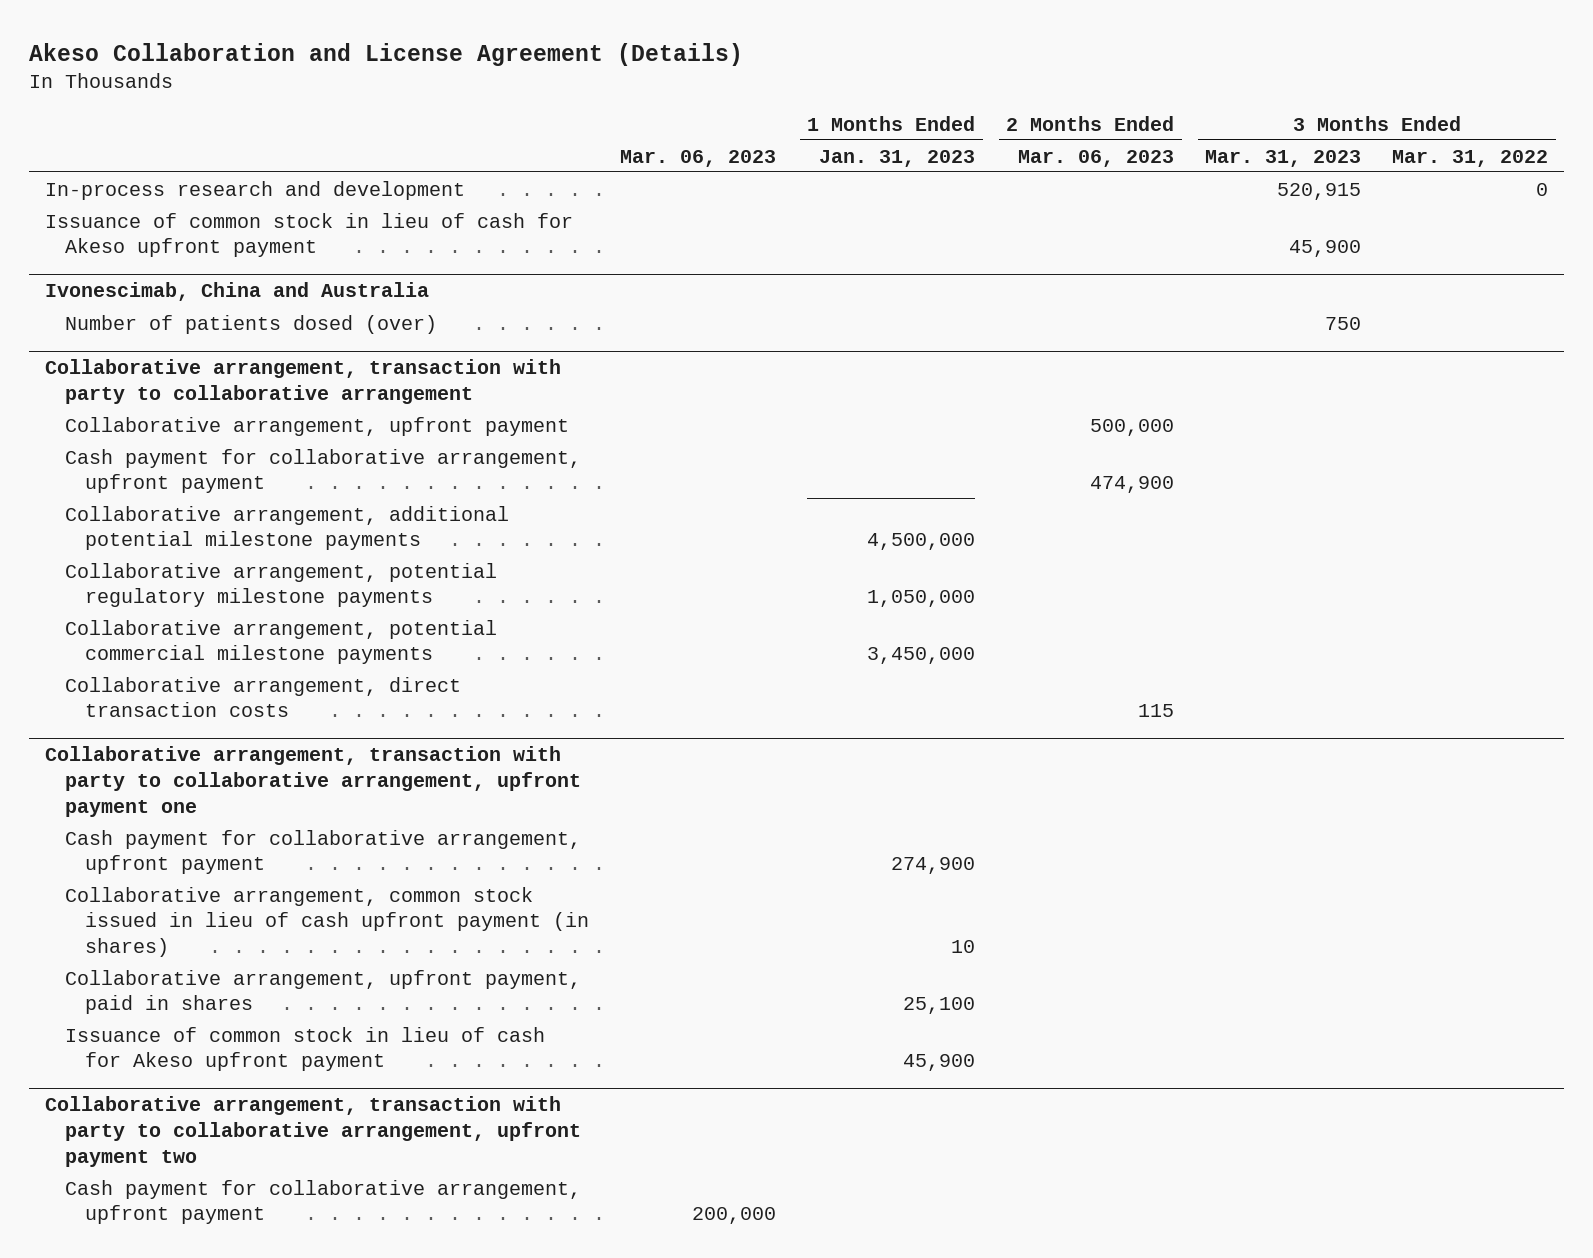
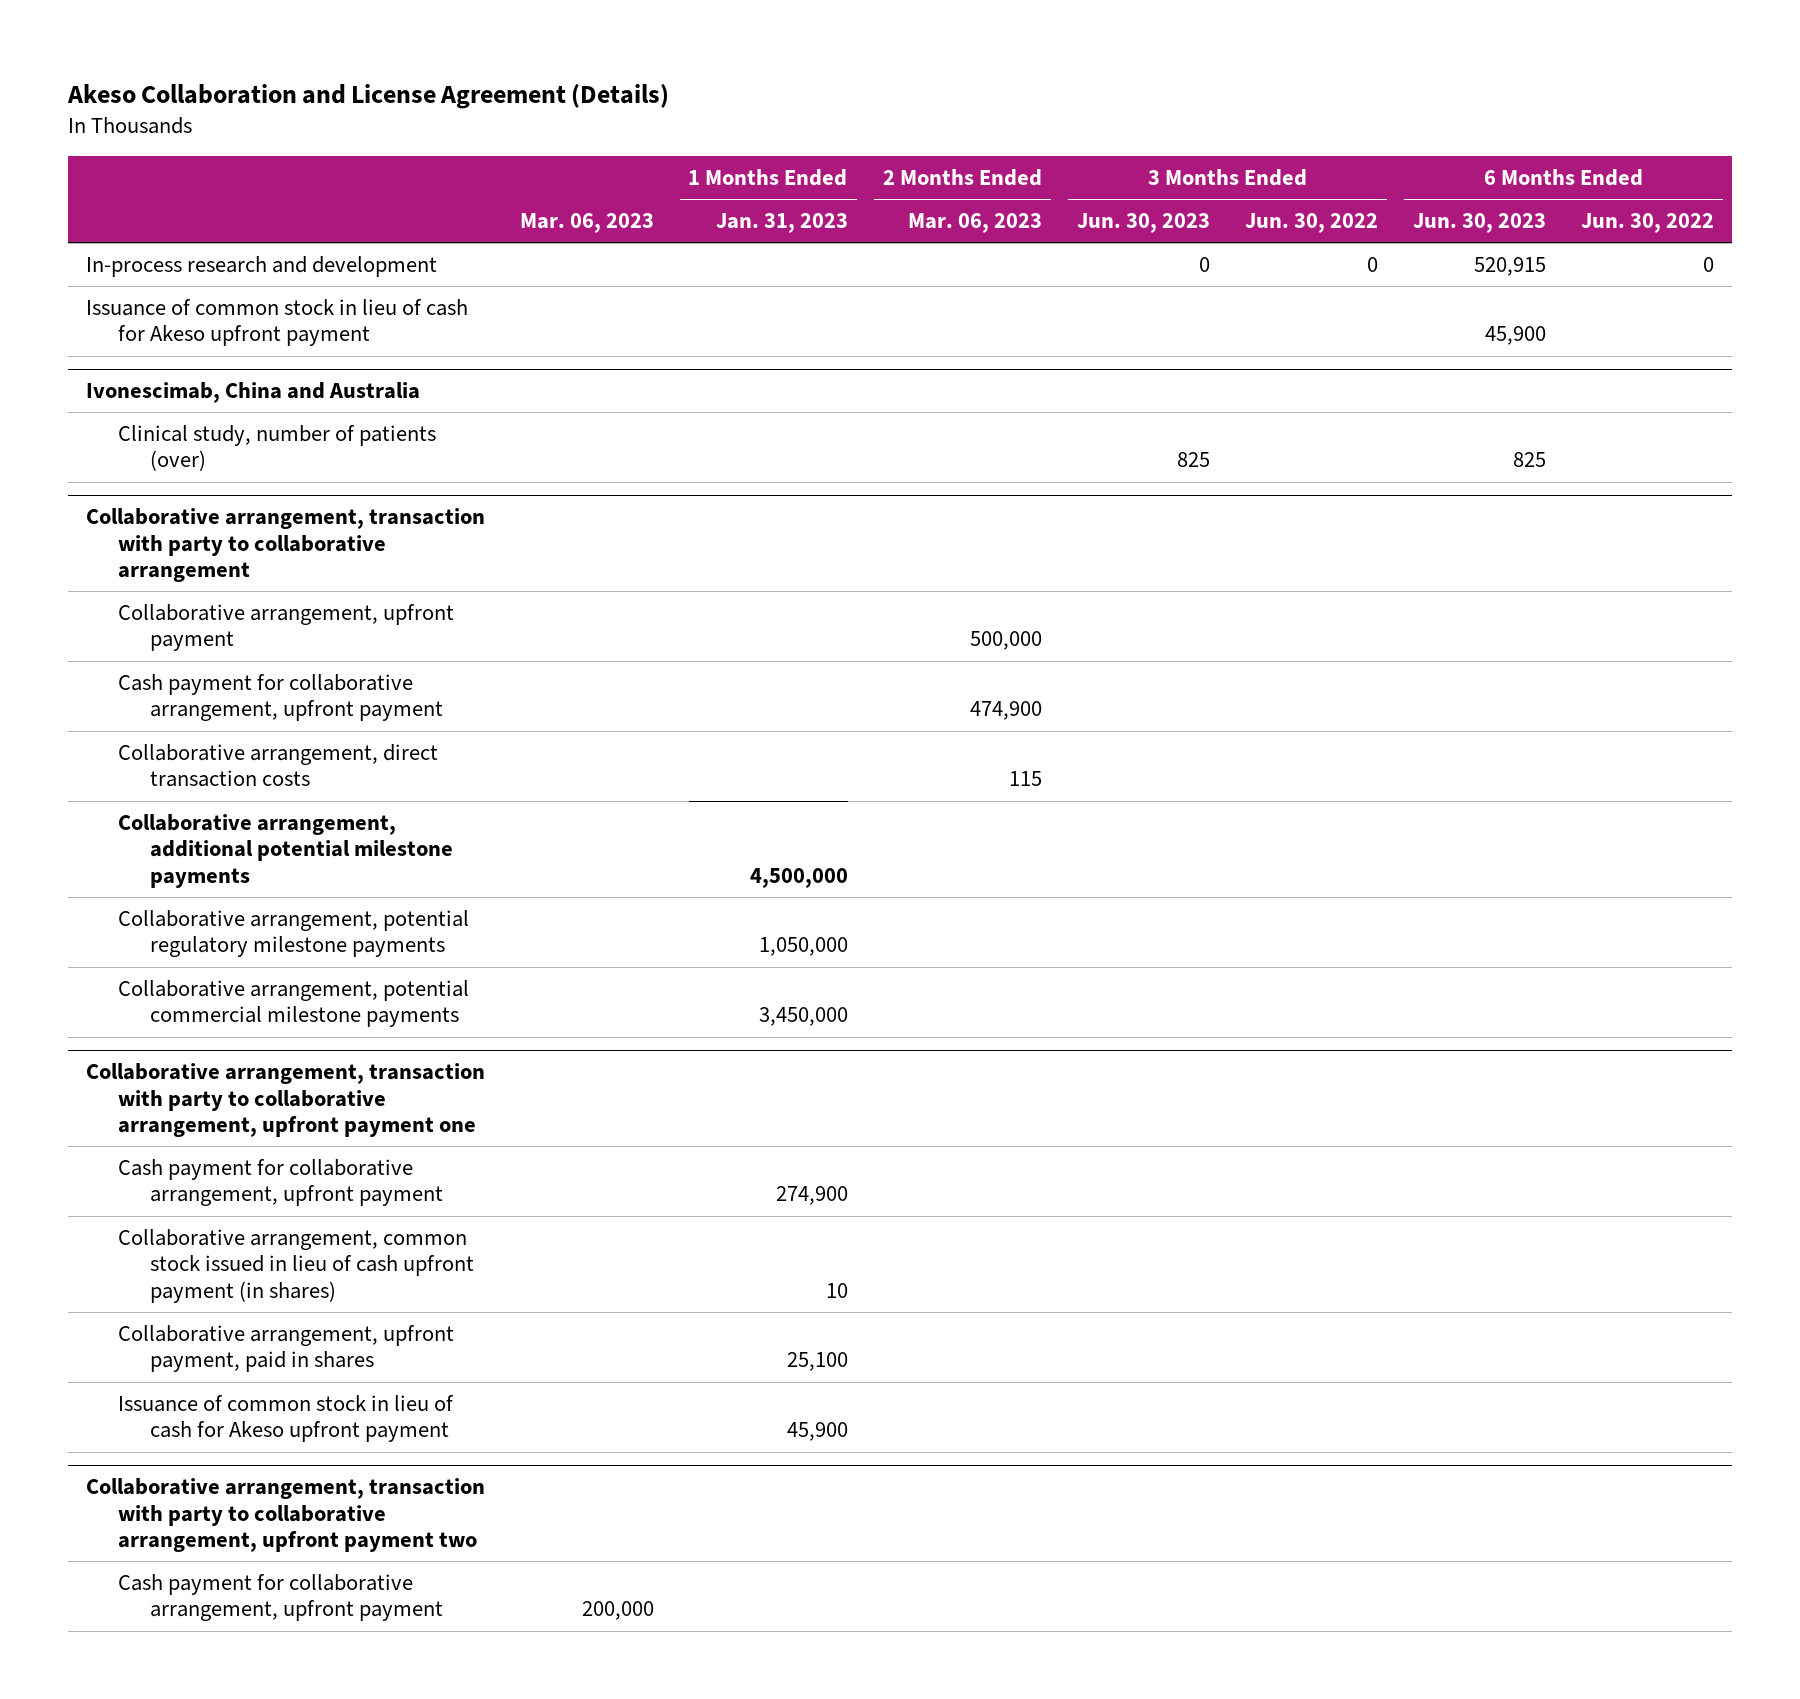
- | Mar. 06, 2023 | 1 Months Ended Jan. 31, 2023 | 2 Months Ended Mar. 06, 2023 | 3 Months Ended Mar. 31, 2023 | 3 Months Ended Mar. 31, 2022
+ | Mar. 06, 2023 | 1 Months Ended Jan. 31, 2023 | 2 Months Ended Mar. 06, 2023 | 3 Months Ended Jun. 30, 2023 | 3 Months Ended Jun. 30, 2022 | 6 Months Ended Jun. 30, 2023 | 6 Months Ended Jun. 30, 2022
@ Ivonescimab, China and Australia
- Number of patients dosed (over) | | | | 750 |
+ Clinical study, number of patients (over) | | | | 825 | | 825 |
@ Collaborative arrangement, transaction with party to collaborative arrangement
moved up: Collaborative arrangement, direct transaction costs | | | 115 | | | |

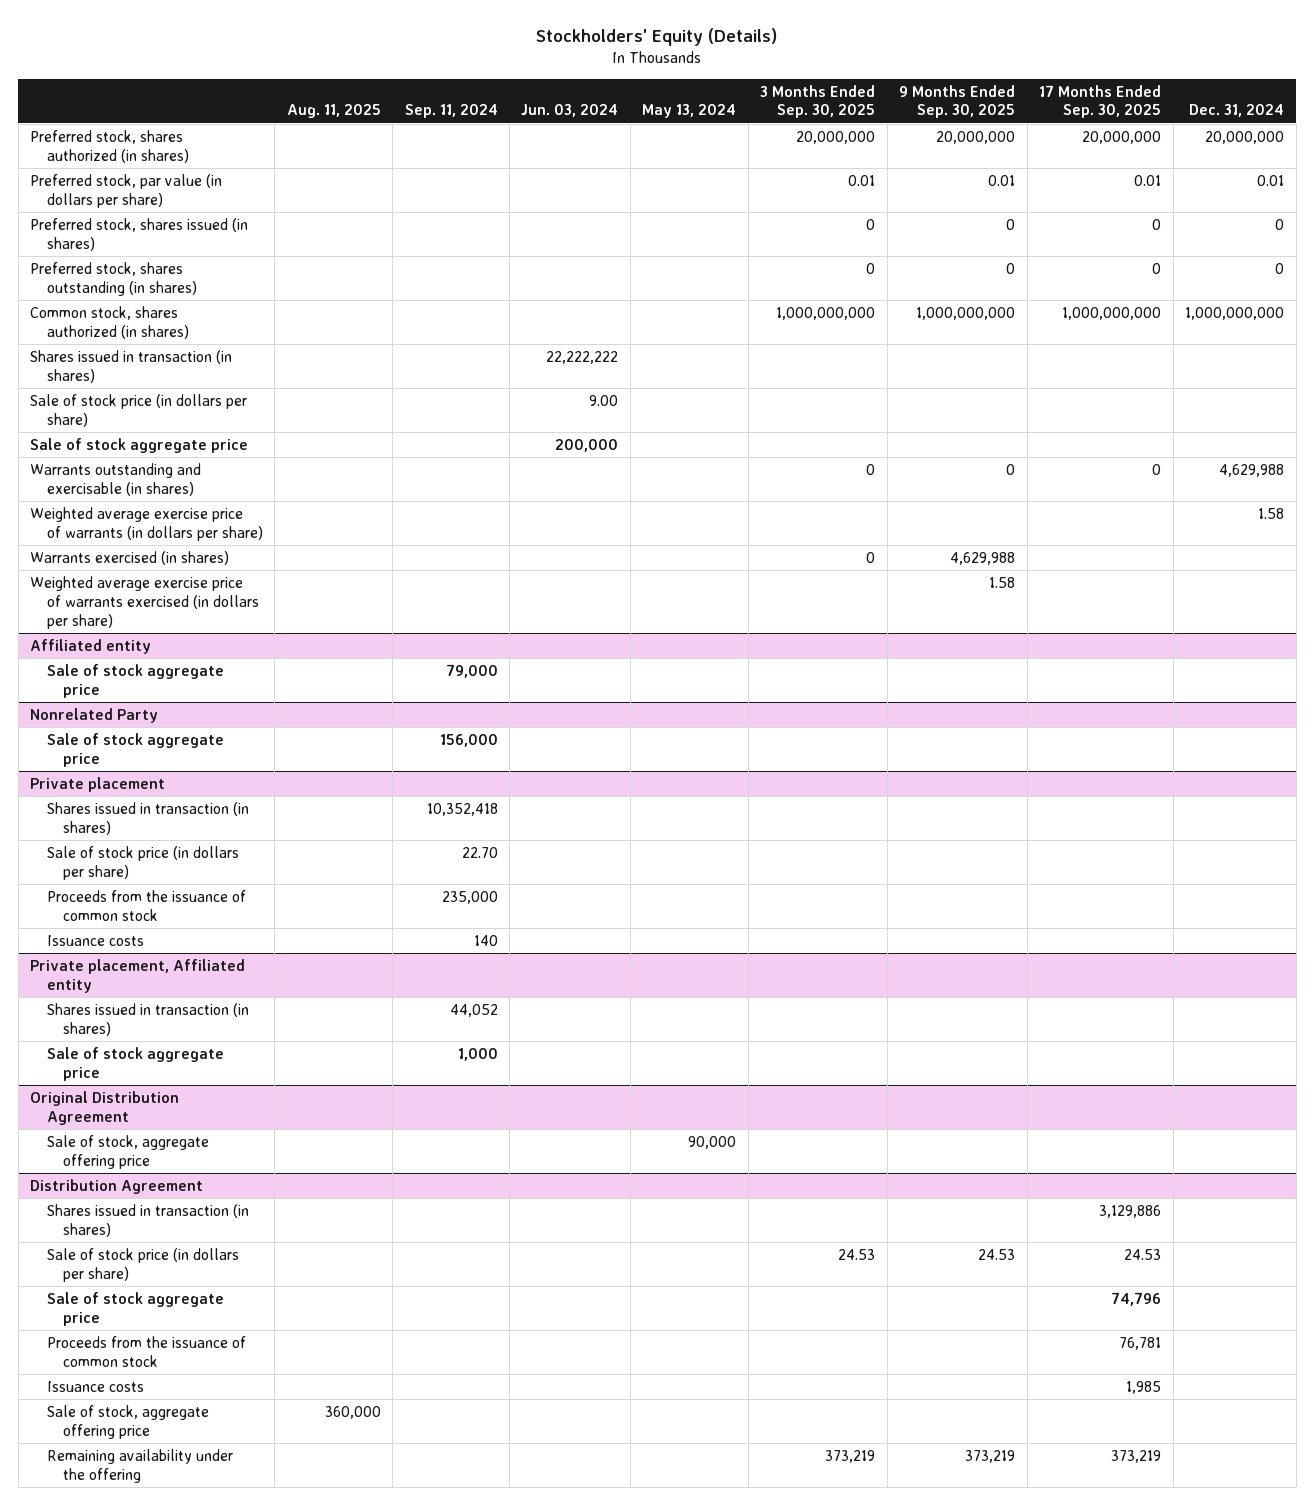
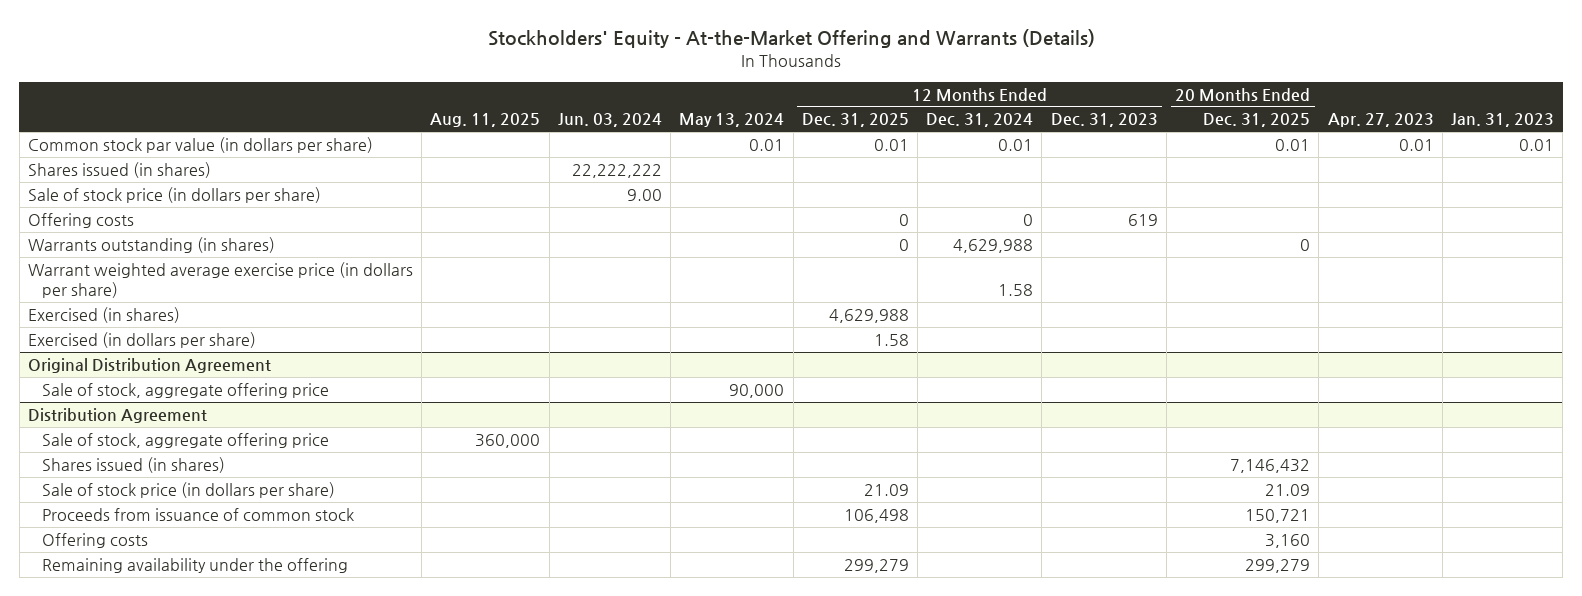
- Stockholders' Equity (Details)
+ Stockholders' Equity - At-the-Market Offering and Warrants (Details)
- | Aug. 11, 2025 | Sep. 11, 2024 | Jun. 03, 2024 | May 13, 2024 | 3 Months Ended Sep. 30, 2025 | 9 Months Ended Sep. 30, 2025 | 17 Months Ended Sep. 30, 2025 | Dec. 31, 2024
+ | Aug. 11, 2025 | Jun. 03, 2024 | May 13, 2024 | 12 Months Ended Dec. 31, 2025 | 12 Months Ended Dec. 31, 2024 | 12 Months Ended Dec. 31, 2023 | 20 Months Ended Dec. 31, 2025 | Apr. 27, 2023 | Jan. 31, 2023
- Preferred stock, shares authorized (in shares) | | | | | 20,000,000 | 20,000,000 | 20,000,000 | 20,000,000
- Preferred stock, par value (in dollars per share) | | | | | 0.01 | 0.01 | 0.01 | 0.01
- Preferred stock, shares issued (in shares) | | | | | 0 | 0 | 0 | 0
- Preferred stock, shares outstanding (in shares) | | | | | 0 | 0 | 0 | 0
- Common stock, shares authorized (in shares) | | | | | 1,000,000,000 | 1,000,000,000 | 1,000,000,000 | 1,000,000,000
- Shares issued in transaction (in shares) | | | 22,222,222 | | | | |
+ Common stock par value (in dollars per share) | | | 0.01 | 0.01 | 0.01 | | 0.01 | 0.01 | 0.01
+ Shares issued (in shares) | | 22,222,222 | | | | | | |
- Sale of stock aggregate price | | | 200,000 | | | | |
- Warrants outstanding and exercisable (in shares) | | | | | 0 | 0 | 0 | 4,629,988
- Weighted average exercise price of warrants (in dollars per share) | | | | | | | | 1.58
- Warrants exercised (in shares) | | | | | 0 | 4,629,988 | |
- Weighted average exercise price of warrants exercised (in dollars per share) | | | | | | 1.58 | |
- Affiliated entity
- Sale of stock aggregate price | | 79,000 | | | | | |
- Nonrelated Party
- Sale of stock aggregate price | | 156,000 | | | | | |
- Private placement
- Shares issued in transaction (in shares) | | 10,352,418 | | | | | |
- Sale of stock price (in dollars per share) | | 22.70 | | | | | |
- Proceeds from the issuance of common stock | | 235,000 | | | | | |
- Issuance costs | | 140 | | | | | |
- Private placement, Affiliated entity
- Shares issued in transaction (in shares) | | 44,052 | | | | | |
- Sale of stock aggregate price | | 1,000 | | | | | |
+ Offering costs | | | | 0 | 0 | 619 | | |
+ Warrants outstanding (in shares) | | | | 0 | 4,629,988 | | 0 | |
+ Warrant weighted average exercise price (in dollars per share) | | | | | 1.58 | | | |
+ Exercised (in shares) | | | | 4,629,988 | | | | |
+ Exercised (in dollars per share) | | | | 1.58 | | | | |
@ Distribution Agreement
- Shares issued in transaction (in shares) | | | | | | | 3,129,886 |
- Sale of stock aggregate price | | | | | | | 74,796 |
- Proceeds from the issuance of common stock | | | | | | | 76,781 |
- Issuance costs | | | | | | | 1,985 |
+ Shares issued (in shares) | | | | | | | 7,146,432 | |
moved down: Sale of stock price (in dollars per share) | | | | 21.09 | | | 21.09 | |
+ Proceeds from issuance of common stock | | | | 106,498 | | | 150,721 | |
+ Offering costs | | | | | | | 3,160 | |

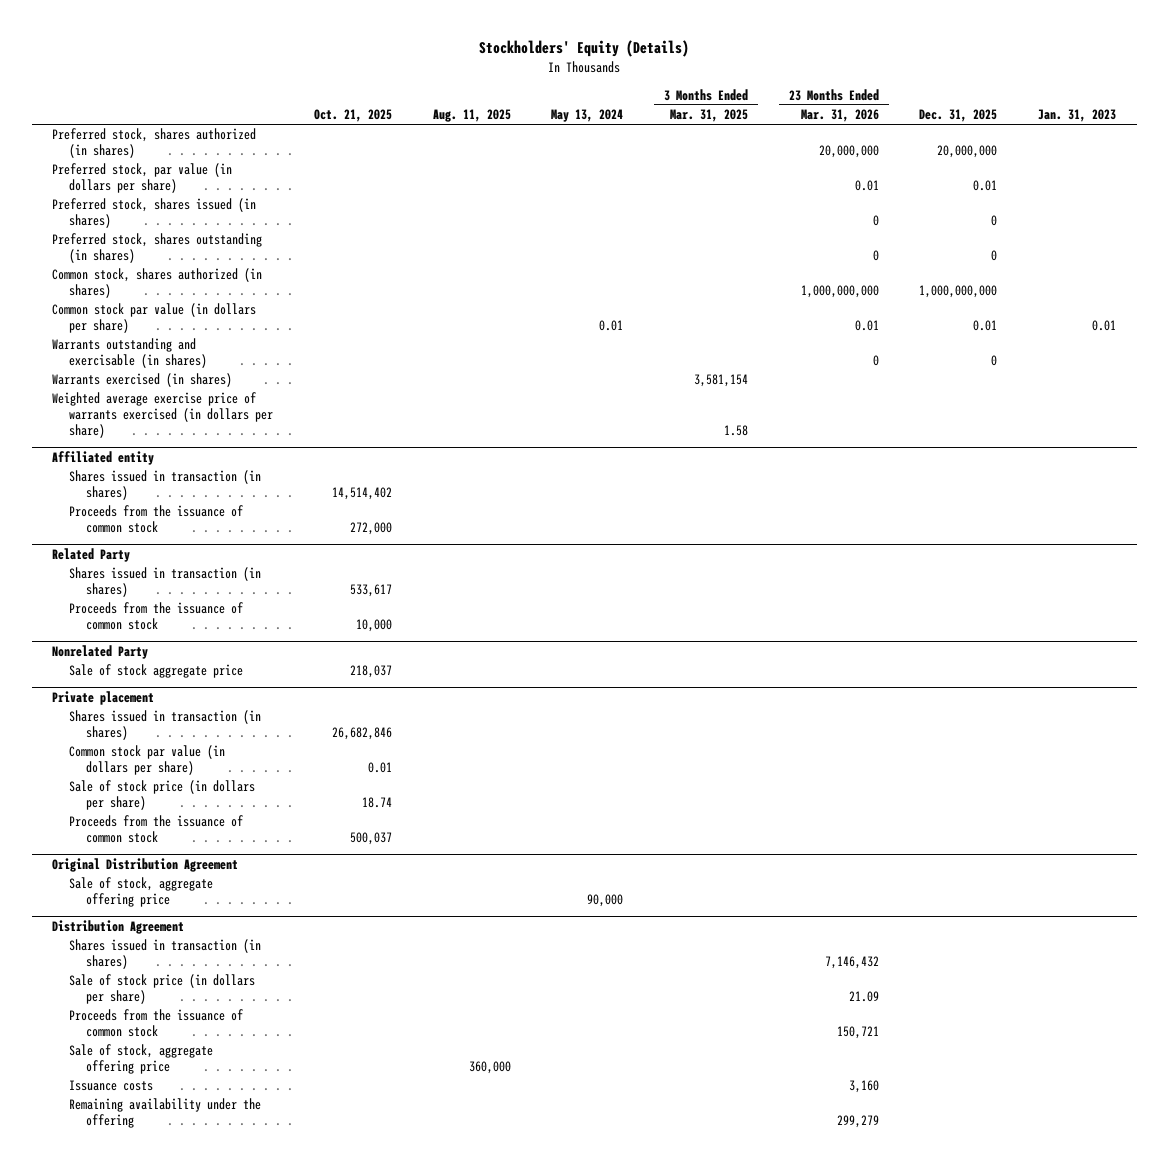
- Stockholders' Equity - At-the-Market Offering and Warrants (Details)
+ Stockholders' Equity (Details)
- | Aug. 11, 2025 | Jun. 03, 2024 | May 13, 2024 | 12 Months Ended Dec. 31, 2025 | 12 Months Ended Dec. 31, 2024 | 12 Months Ended Dec. 31, 2023 | 20 Months Ended Dec. 31, 2025 | Apr. 27, 2023 | Jan. 31, 2023
+ | Oct. 21, 2025 | Aug. 11, 2025 | May 13, 2024 | 3 Months Ended Mar. 31, 2025 | 23 Months Ended Mar. 31, 2026 | Dec. 31, 2025 | Jan. 31, 2023
+ Preferred stock, shares authorized (in shares) | | | | | 20,000,000 | 20,000,000 |
+ Preferred stock, par value (in dollars per share) | | | | | 0.01 | 0.01 |
+ Preferred stock, shares issued (in shares) | | | | | 0 | 0 |
+ Preferred stock, shares outstanding (in shares) | | | | | 0 | 0 |
+ Common stock, shares authorized (in shares) | | | | | 1,000,000,000 | 1,000,000,000 |
- Shares issued (in shares) | | 22,222,222 | | | | | | |
- Sale of stock price (in dollars per share) | | 9.00 | | | | | | |
- Offering costs | | | | 0 | 0 | 619 | | |
- Warrants outstanding (in shares) | | | | 0 | 4,629,988 | | 0 | |
- Warrant weighted average exercise price (in dollars per share) | | | | | 1.58 | | | |
- Exercised (in shares) | | | | 4,629,988 | | | | |
- Exercised (in dollars per share) | | | | 1.58 | | | | |
+ Warrants outstanding and exercisable (in shares) | | | | | 0 | 0 |
+ Warrants exercised (in shares) | | | | 3,581,154 | | |
+ Weighted average exercise price of warrants exercised (in dollars per share) | | | | 1.58 | | |
+ Affiliated entity
+ Shares issued in transaction (in shares) | 14,514,402 | | | | | |
+ Proceeds from the issuance of common stock | 272,000 | | | | | |
+ Related Party
+ Shares issued in transaction (in shares) | 533,617 | | | | | |
+ Proceeds from the issuance of common stock | 10,000 | | | | | |
+ Nonrelated Party
+ Sale of stock aggregate price | 218,037 | | | | | |
+ Private placement
+ Shares issued in transaction (in shares) | 26,682,846 | | | | | |
+ Common stock par value (in dollars per share) | 0.01 | | | | | |
+ Sale of stock price (in dollars per share) | 18.74 | | | | | |
+ Proceeds from the issuance of common stock | 500,037 | | | | | |
@ Distribution Agreement
- Shares issued (in shares) | | | | | | | 7,146,432 | |
+ Shares issued in transaction (in shares) | | | | | 7,146,432 | |
- Proceeds from issuance of common stock | | | | 106,498 | | | 150,721 | |
- Offering costs | | | | | | | 3,160 | |
+ Proceeds from the issuance of common stock | | | | | 150,721 | |
moved down: Sale of stock, aggregate offering price | | 360,000 | | | | |
+ Issuance costs | | | | | 3,160 | |

